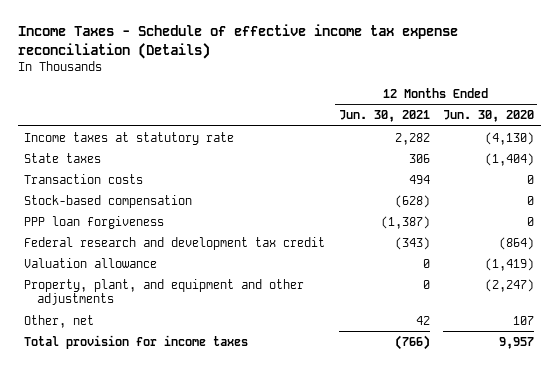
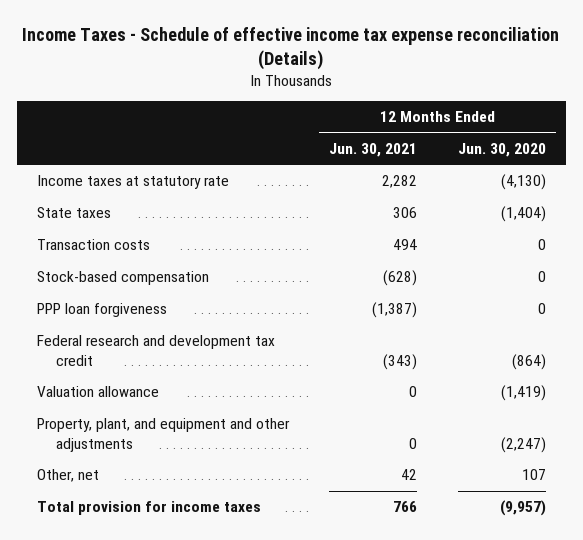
- Total provision for income taxes | (766) | 9,957
+ Total provision for income taxes | 766 | (9,957)

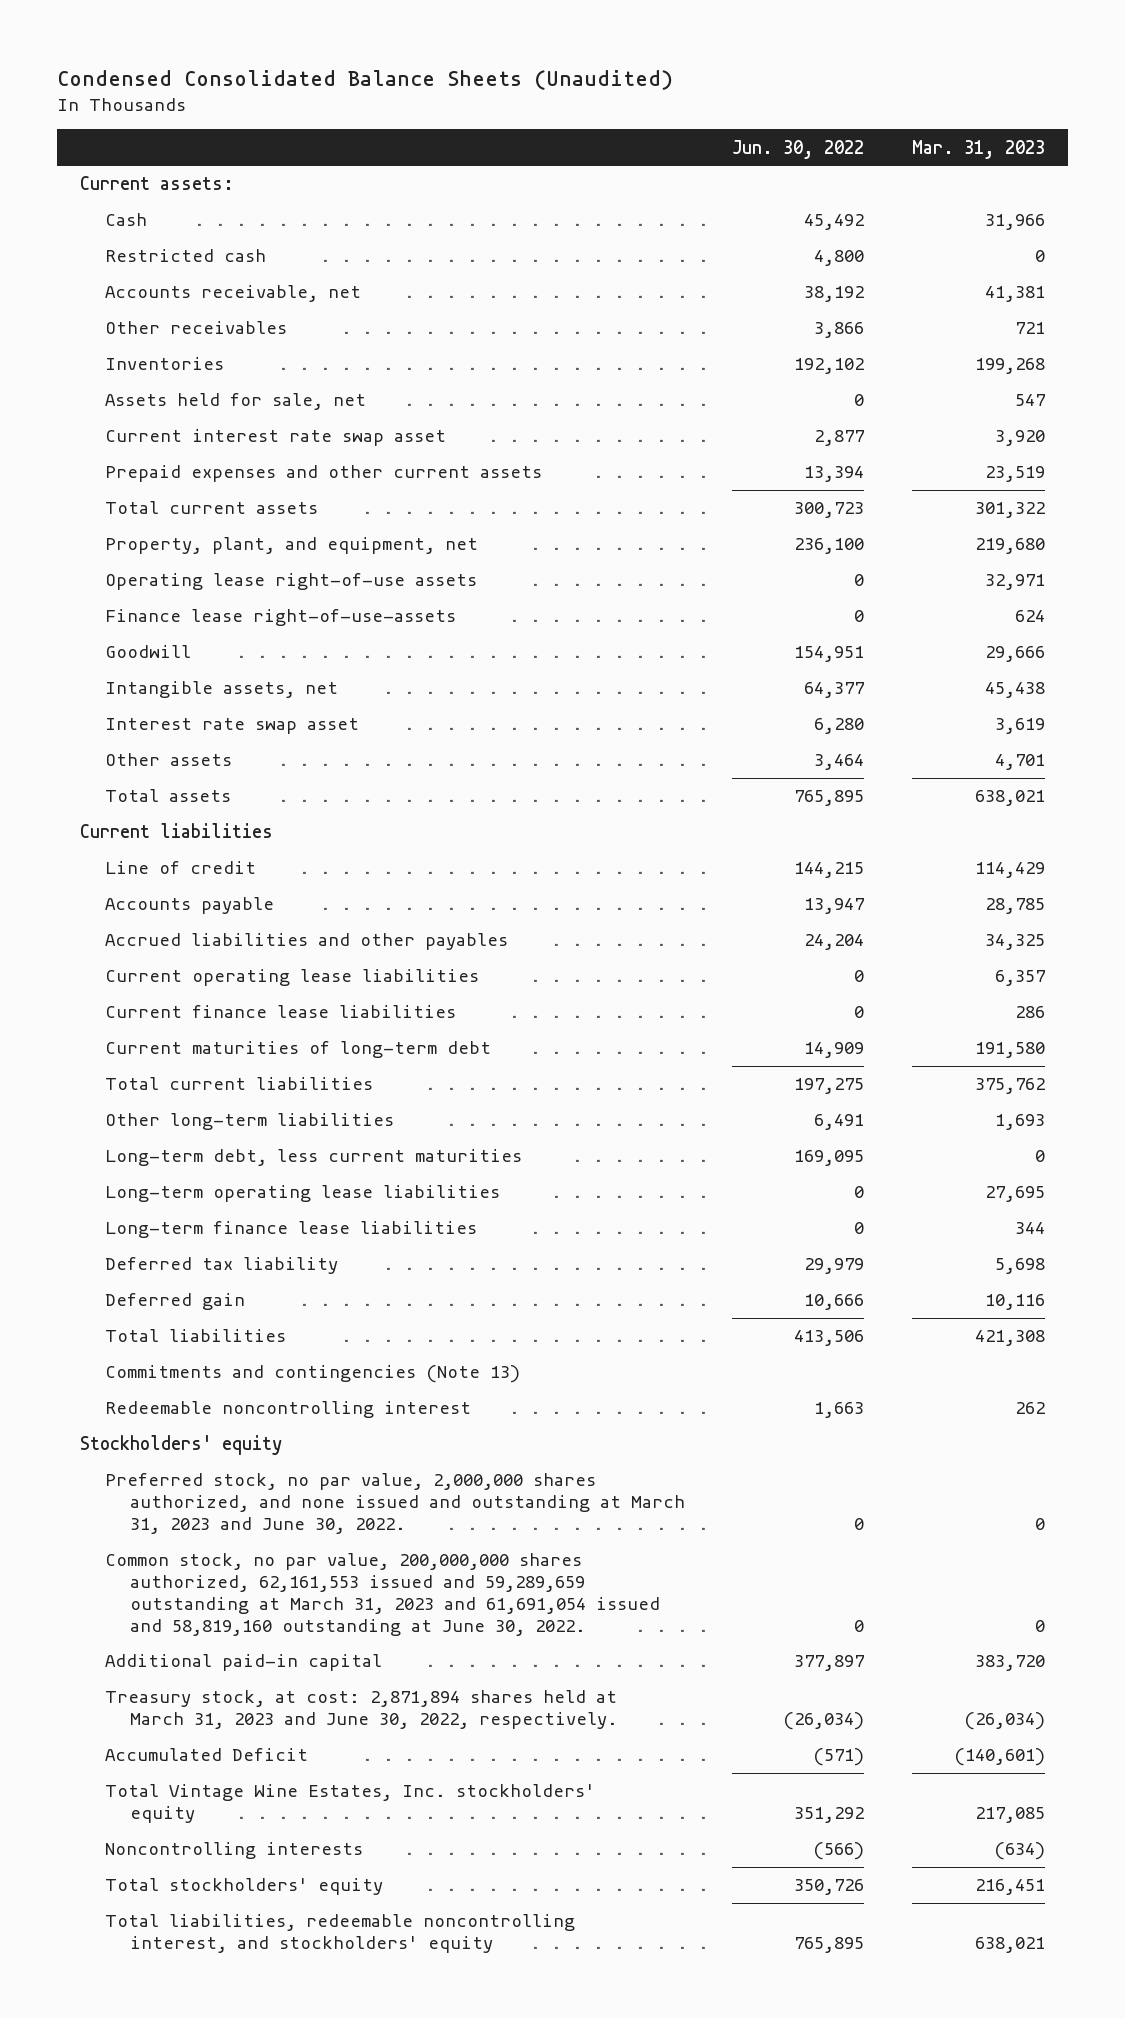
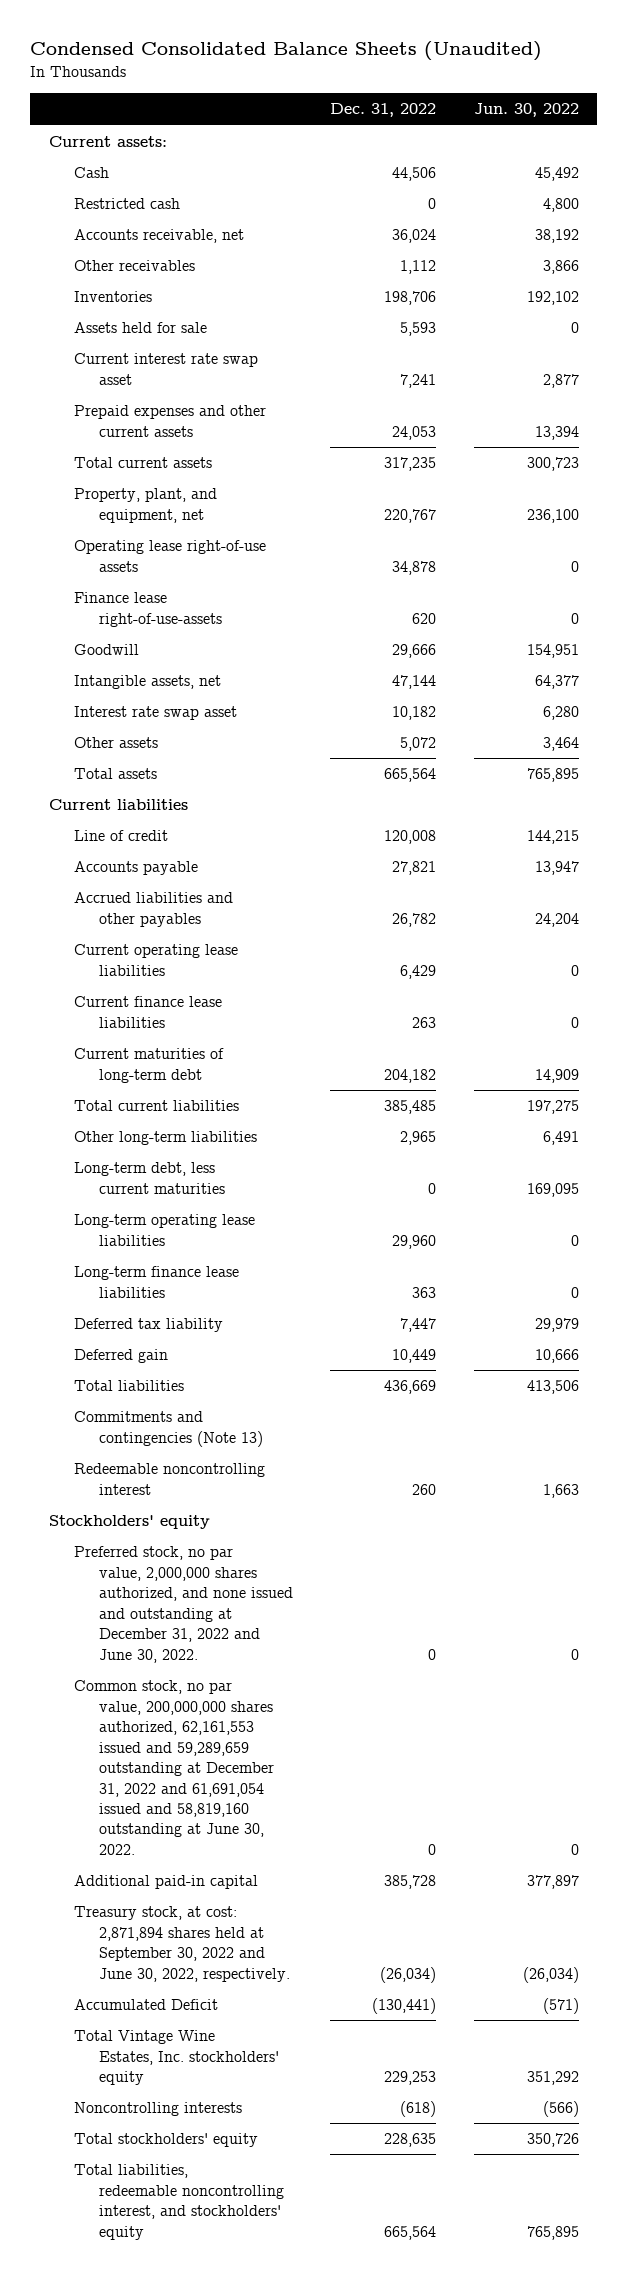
- | Jun. 30, 2022 | Mar. 31, 2023
+ | Dec. 31, 2022 | Jun. 30, 2022
- Assets held for sale, net | 0 | 547
+ Assets held for sale | 5,593 | 0
- Preferred stock, no par value, 2,000,000 shares authorized, and none issued and outstanding at March 31, 2023 and June 30, 2022. | 0 | 0
- Common stock, no par value, 200,000,000 shares authorized, 62,161,553 issued and 59,289,659 outstanding at March 31, 2023 and 61,691,054 issued and 58,819,160 outstanding at June 30, 2022. | 0 | 0
+ Preferred stock, no par value, 2,000,000 shares authorized, and none issued and outstanding at December 31, 2022 and June 30, 2022. | 0 | 0
+ Common stock, no par value, 200,000,000 shares authorized, 62,161,553 issued and 59,289,659 outstanding at December 31, 2022 and 61,691,054 issued and 58,819,160 outstanding at June 30, 2022. | 0 | 0
- Treasury stock, at cost: 2,871,894 shares held at March 31, 2023 and June 30, 2022, respectively. | (26,034) | (26,034)
+ Treasury stock, at cost: 2,871,894 shares held at September 30, 2022 and June 30, 2022, respectively. | (26,034) | (26,034)

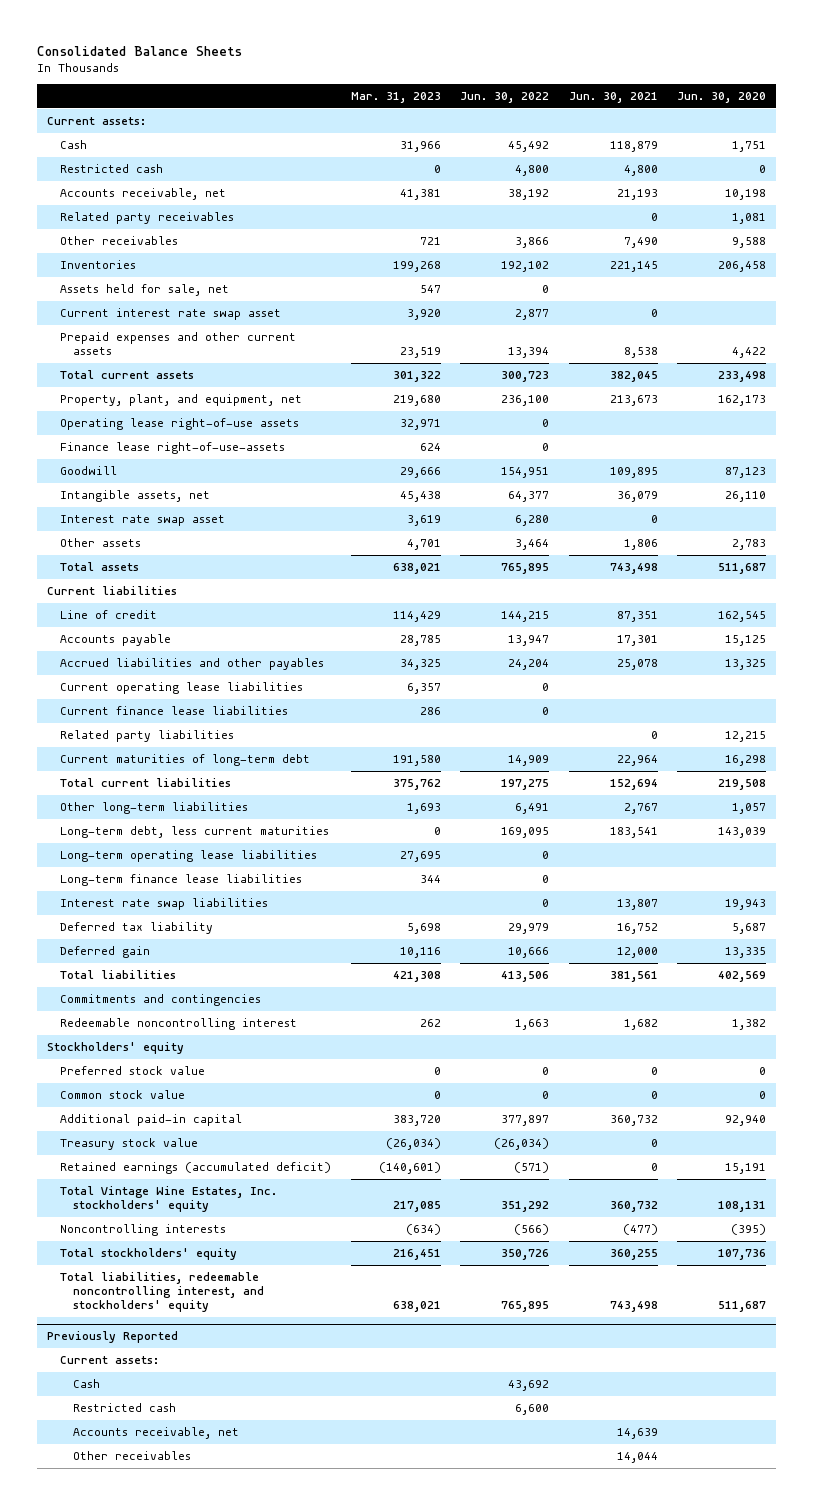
- Condensed Consolidated Balance Sheets (Unaudited)
+ Consolidated Balance Sheets
- | Dec. 31, 2022 | Jun. 30, 2022
+ | Mar. 31, 2023 | Jun. 30, 2022 | Jun. 30, 2021 | Jun. 30, 2020
+ Related party receivables | | | 0 | 1,081
- Assets held for sale | 5,593 | 0
+ Assets held for sale, net | 547 | 0 | |
+ Related party liabilities | | | 0 | 12,215
+ Interest rate swap liabilities | | 0 | 13,807 | 19,943
- Commitments and contingencies (Note 13)
+ Commitments and contingencies
- Preferred stock, no par value, 2,000,000 shares authorized, and none issued and outstanding at December 31, 2022 and June 30, 2022. | 0 | 0
- Common stock, no par value, 200,000,000 shares authorized, 62,161,553 issued and 59,289,659 outstanding at December 31, 2022 and 61,691,054 issued and 58,819,160 outstanding at June 30, 2022. | 0 | 0
+ Preferred stock value | 0 | 0 | 0 | 0
+ Common stock value | 0 | 0 | 0 | 0
- Treasury stock, at cost: 2,871,894 shares held at September 30, 2022 and June 30, 2022, respectively. | (26,034) | (26,034)
- Accumulated Deficit | (130,441) | (571)
+ Treasury stock value | (26,034) | (26,034) | 0 |
+ Retained earnings (accumulated deficit) | (140,601) | (571) | 0 | 15,191
+ Previously Reported
+ Current assets:
+ Cash | | 43,692 | |
+ Restricted cash | | 6,600 | |
+ Accounts receivable, net | | | 14,639 |
+ Other receivables | | | 14,044 |

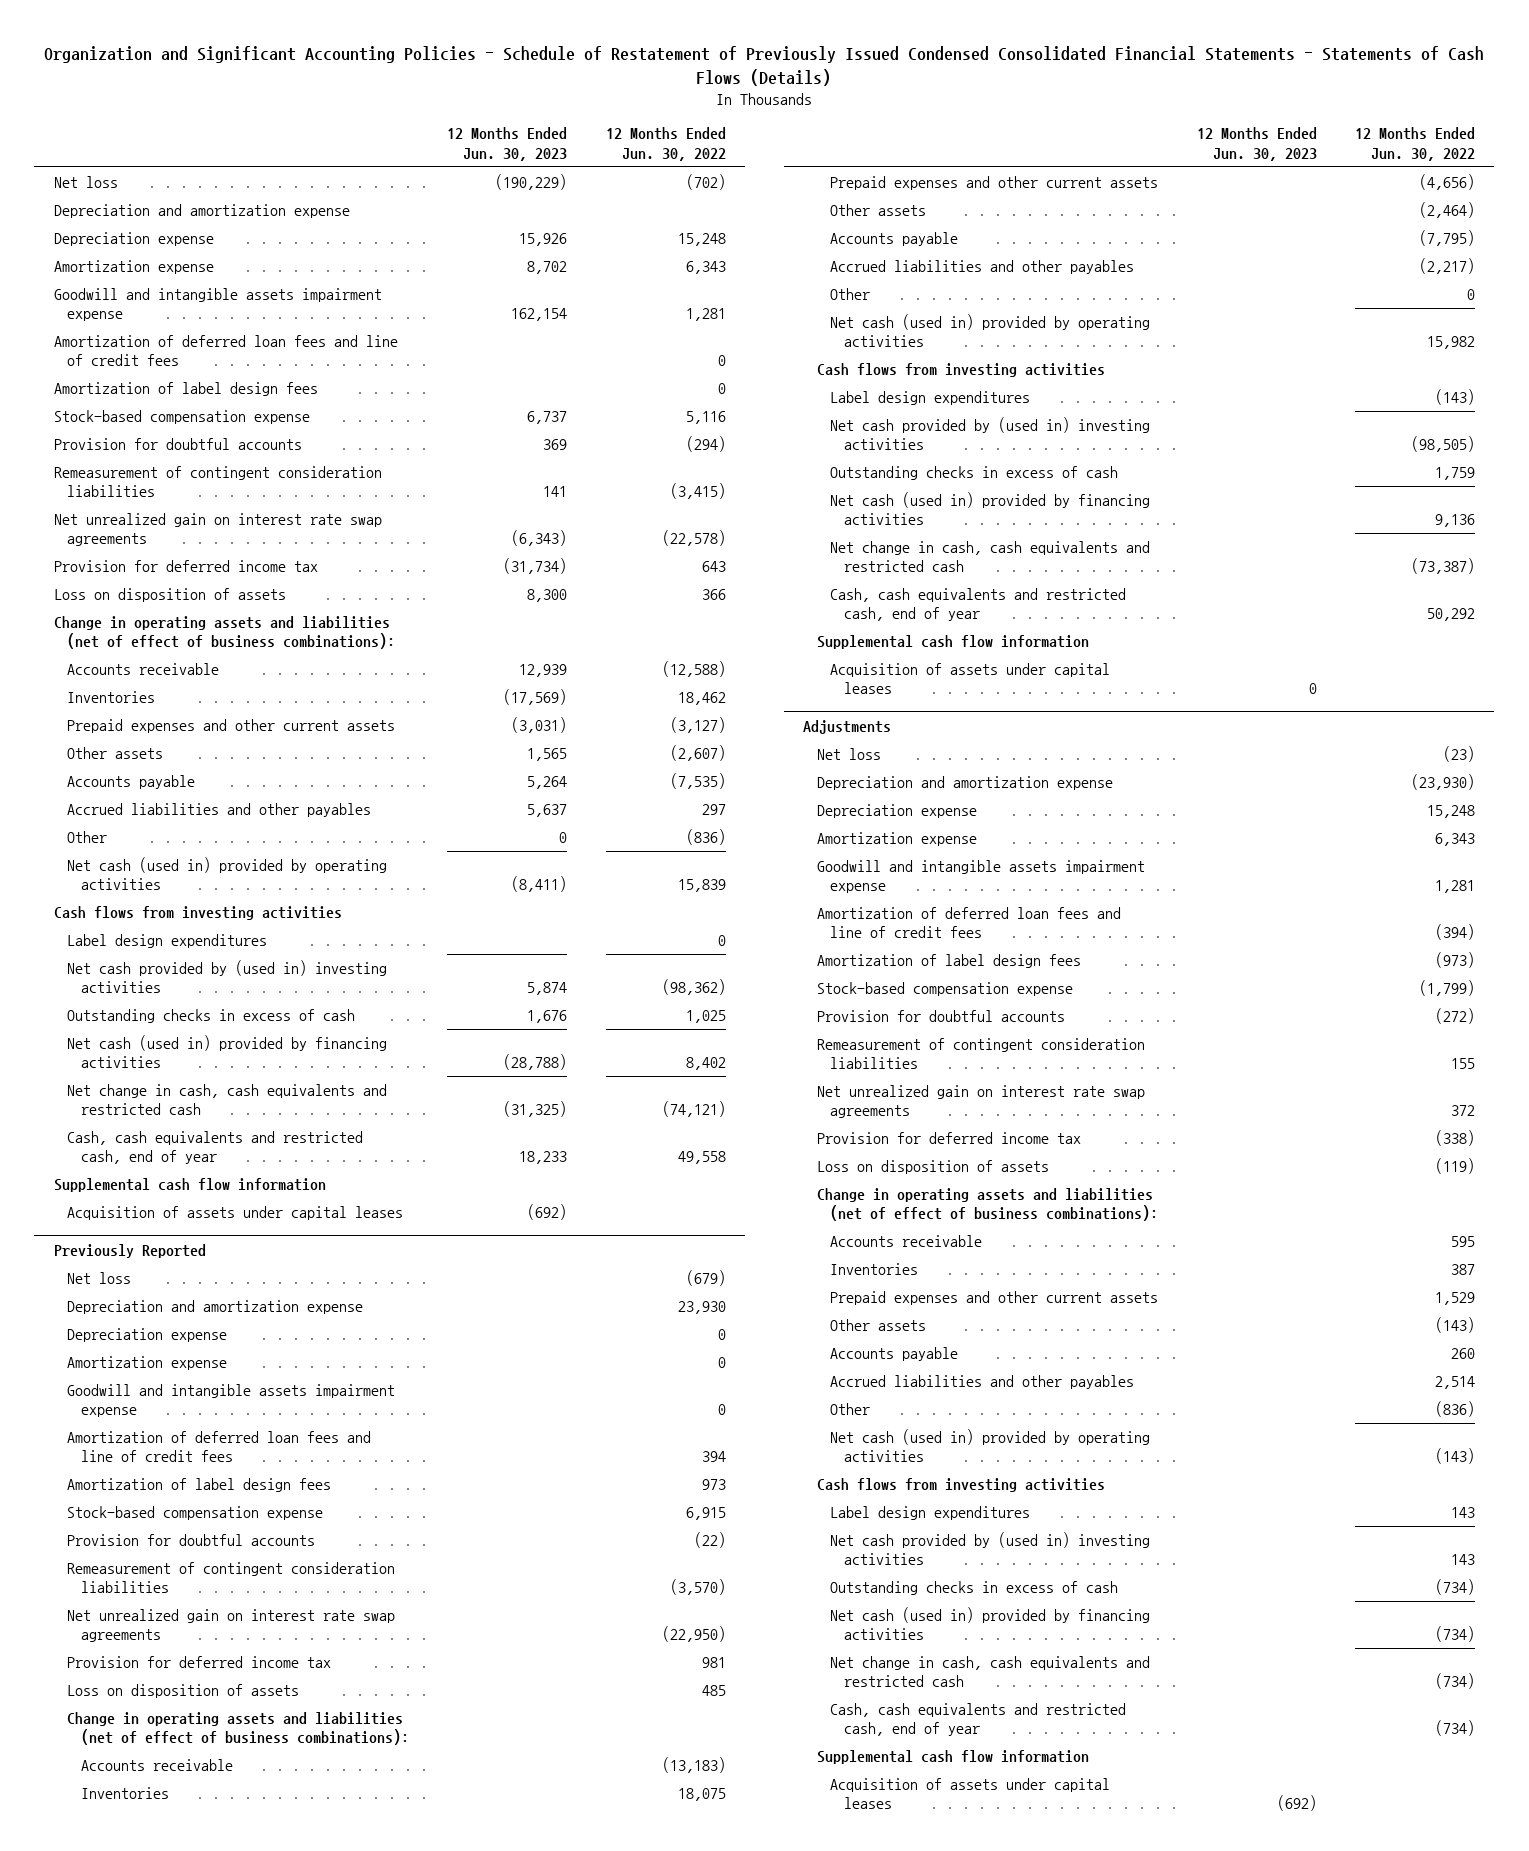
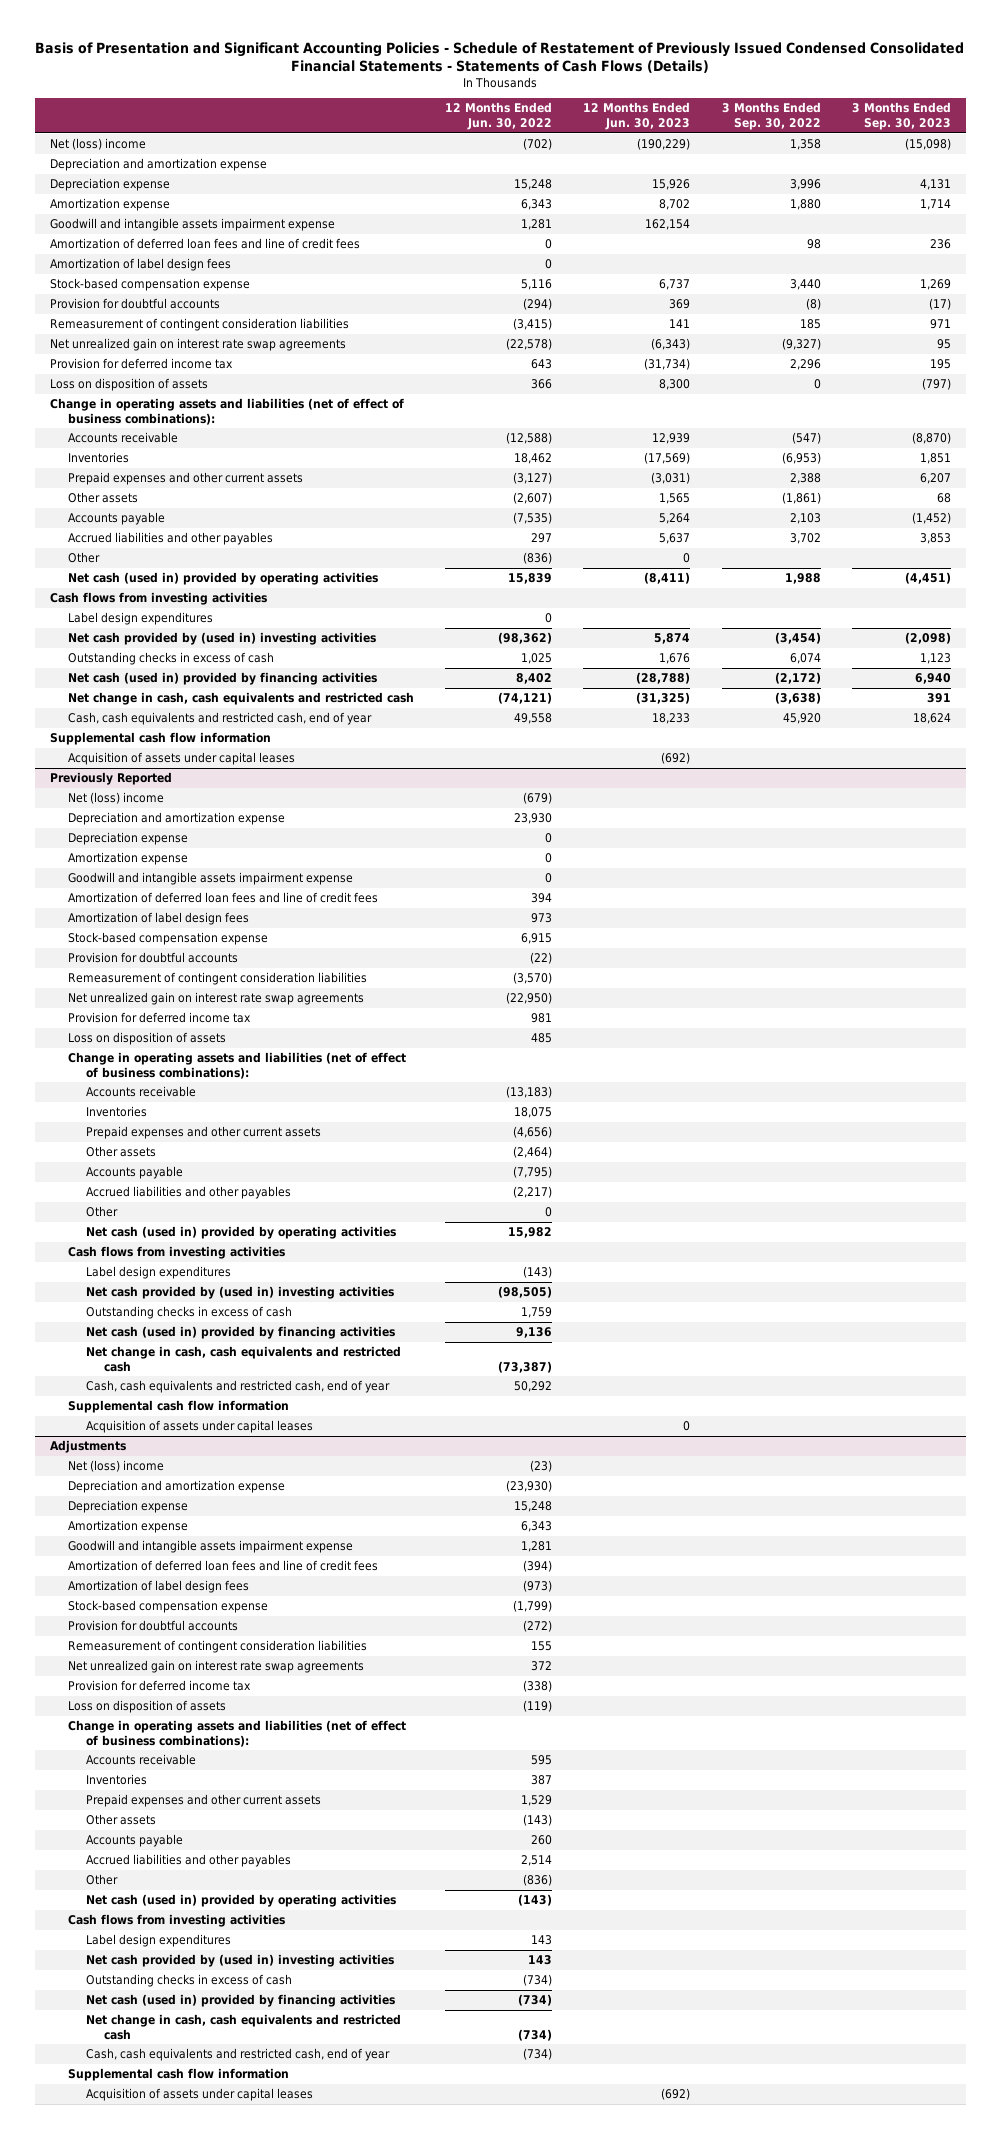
- Organization and Significant Accounting Policies - Schedule of Restatement of Previously Issued Condensed Consolidated Financial Statements - Statements of Cash Flows (Details)
+ Basis of Presentation and Significant Accounting Policies - Schedule of Restatement of Previously Issued Condensed Consolidated Financial Statements - Statements of Cash Flows (Details)
- | 12 Months Ended Jun. 30, 2023 | 12 Months Ended Jun. 30, 2022
+ | 12 Months Ended Jun. 30, 2022 | 12 Months Ended Jun. 30, 2023 | 3 Months Ended Sep. 30, 2022 | 3 Months Ended Sep. 30, 2023
- Net loss | (190,229) | (702)
+ Net (loss) income | (702) | (190,229) | 1,358 | (15,098)
@ Previously Reported
- Net loss | | (679)
+ Net (loss) income | (679) | | |
@ Adjustments
- Net loss | | (23)
+ Net (loss) income | (23) | | |

